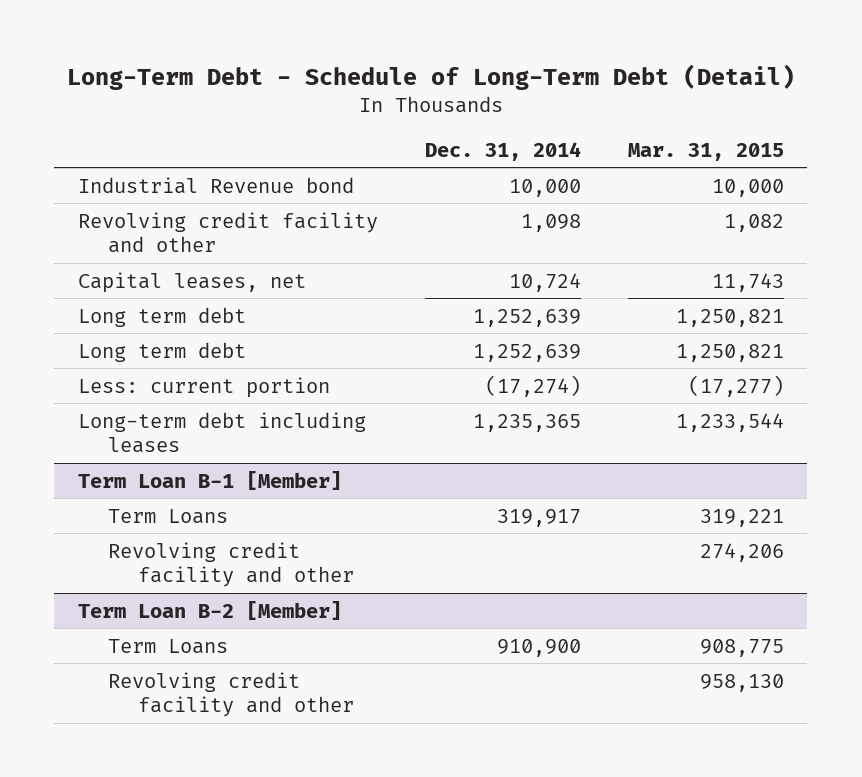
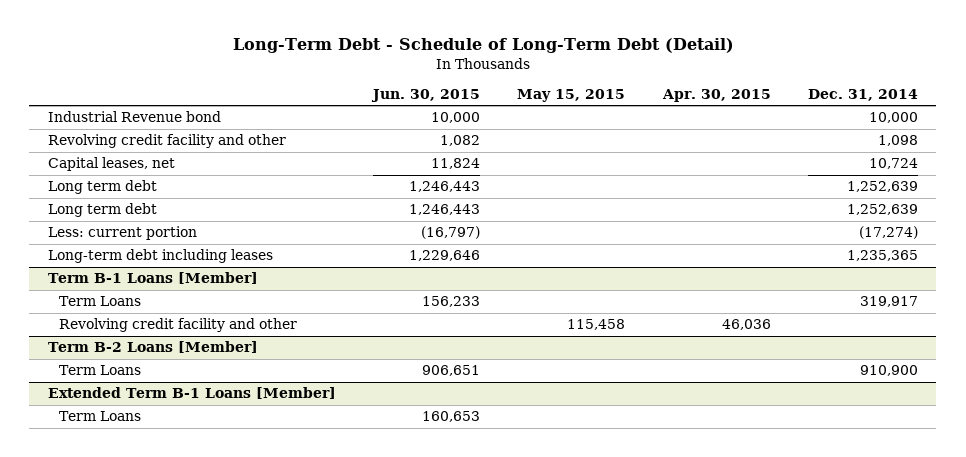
- | Dec. 31, 2014 | Mar. 31, 2015
+ | Jun. 30, 2015 | May 15, 2015 | Apr. 30, 2015 | Dec. 31, 2014
- Term Loan B-1 [Member]
+ Term B-1 Loans [Member]
- Term Loan B-2 [Member]
+ Term B-2 Loans [Member]
- Revolving credit facility and other | | 958,130
+ Extended Term B-1 Loans [Member]
+ Term Loans | 160,653 | | |

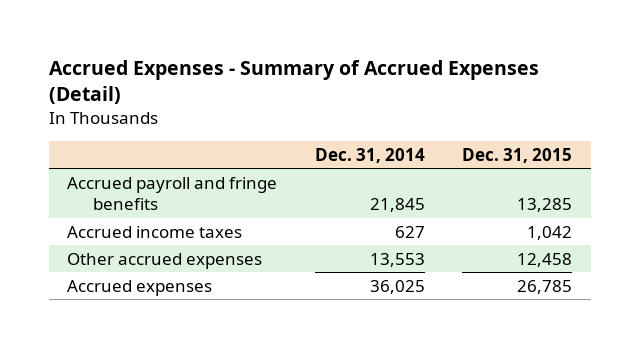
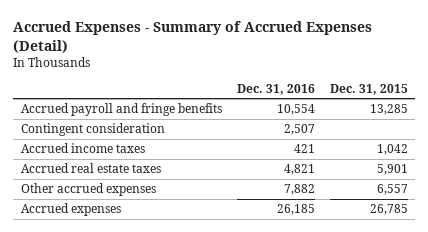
- | Dec. 31, 2014 | Dec. 31, 2015
+ | Dec. 31, 2016 | Dec. 31, 2015
+ Contingent consideration | 2,507 |
- Other accrued expenses | 13,553 | 12,458
+ Accrued real estate taxes | 4,821 | 5,901
+ Other accrued expenses | 7,882 | 6,557

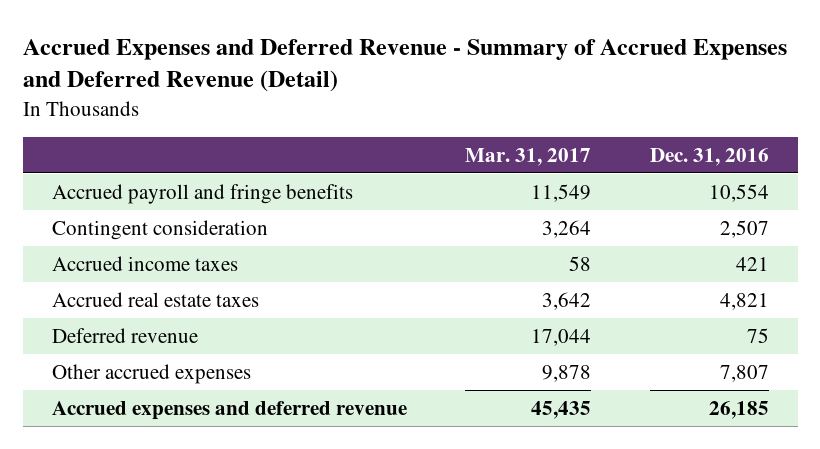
- Accrued Expenses - Summary of Accrued Expenses (Detail)
+ Accrued Expenses and Deferred Revenue - Summary of Accrued Expenses and Deferred Revenue (Detail)
- | Dec. 31, 2016 | Dec. 31, 2015
+ | Mar. 31, 2017 | Dec. 31, 2016
- Other accrued expenses | 7,882 | 6,557
- Accrued expenses | 26,185 | 26,785
+ Deferred revenue | 17,044 | 75
+ Other accrued expenses | 9,878 | 7,807
+ Accrued expenses and deferred revenue | 45,435 | 26,185

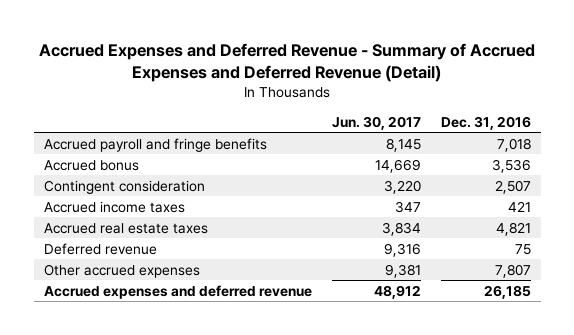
- | Mar. 31, 2017 | Dec. 31, 2016
+ | Jun. 30, 2017 | Dec. 31, 2016
- Accrued payroll and fringe benefits | 11,549 | 10,554
+ Accrued payroll and fringe benefits | 8,145 | 7,018
+ Accrued bonus | 14,669 | 3,536

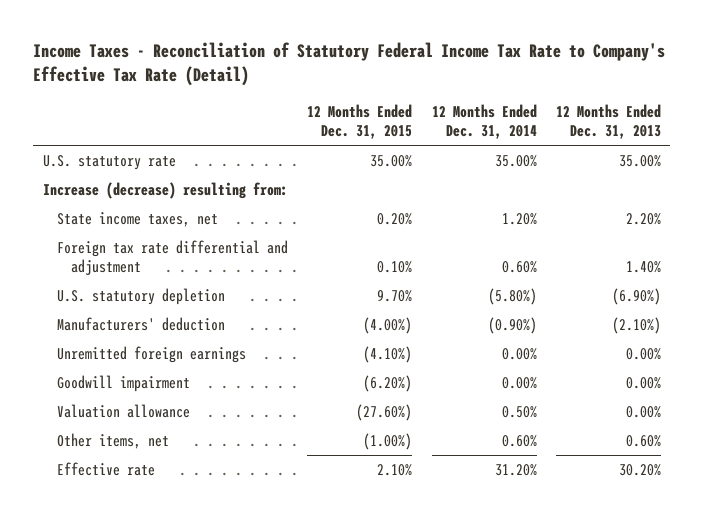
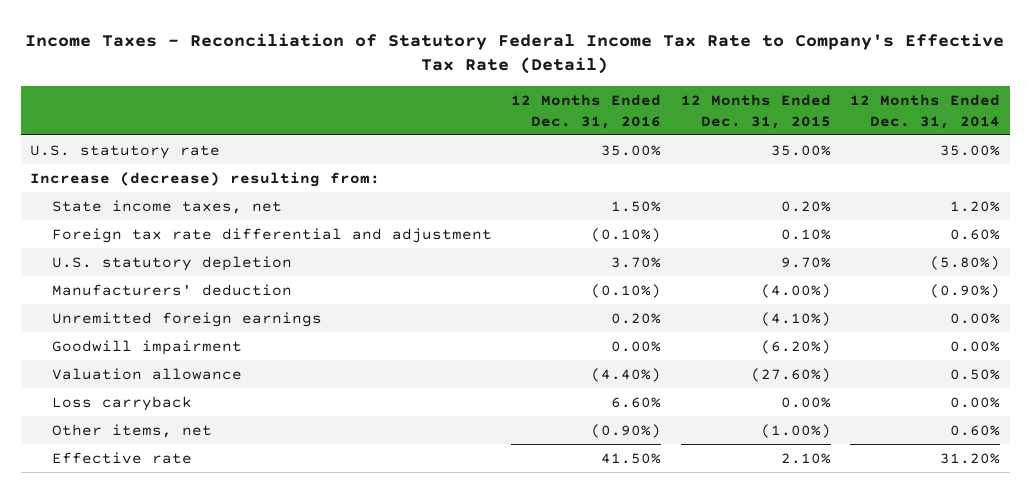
- | 12 Months Ended Dec. 31, 2015 | 12 Months Ended Dec. 31, 2014 | 12 Months Ended Dec. 31, 2013
+ | 12 Months Ended Dec. 31, 2016 | 12 Months Ended Dec. 31, 2015 | 12 Months Ended Dec. 31, 2014
+ Loss carryback | 6.60% | 0.00% | 0.00%

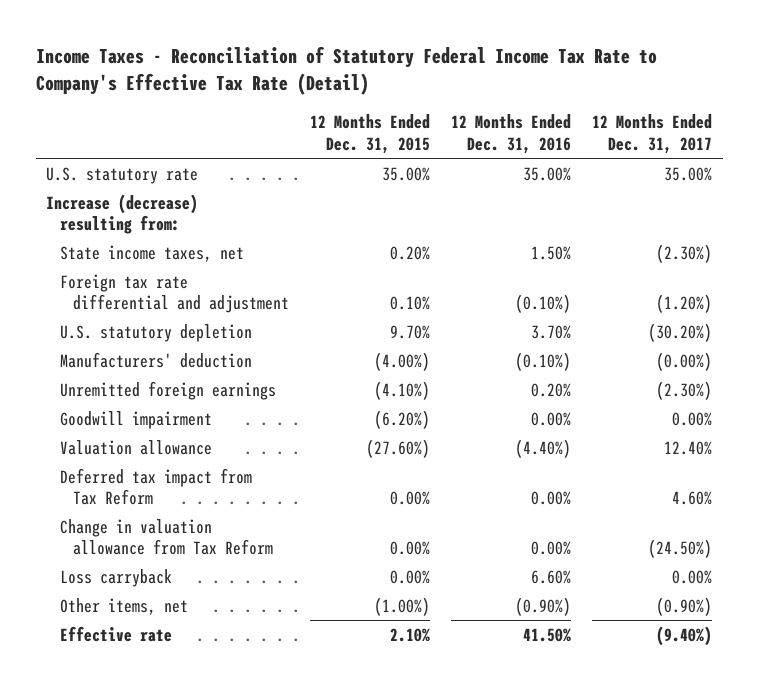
- | 12 Months Ended Dec. 31, 2016 | 12 Months Ended Dec. 31, 2015 | 12 Months Ended Dec. 31, 2014
+ | 12 Months Ended Dec. 31, 2015 | 12 Months Ended Dec. 31, 2016 | 12 Months Ended Dec. 31, 2017
+ Deferred tax impact from Tax Reform | 0.00% | 0.00% | 4.60%
+ Change in valuation allowance from Tax Reform | 0.00% | 0.00% | (24.50%)

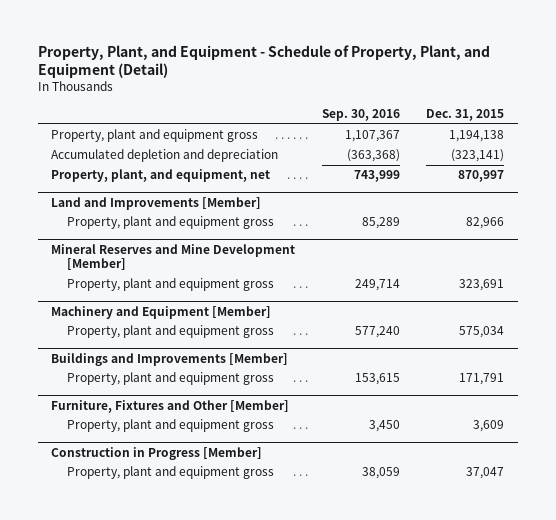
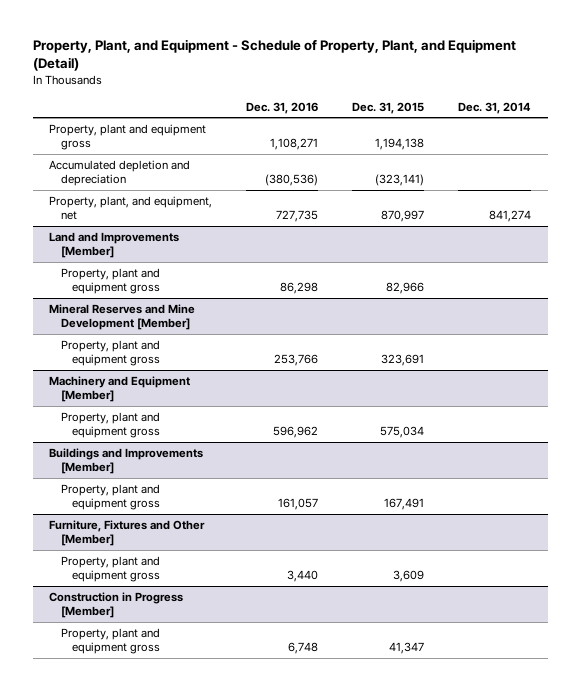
- | Sep. 30, 2016 | Dec. 31, 2015
+ | Dec. 31, 2016 | Dec. 31, 2015 | Dec. 31, 2014
@ Buildings and Improvements [Member]
- Property, plant and equipment gross | 153,615 | 171,791
+ Property, plant and equipment gross | 161,057 | 167,491 |
@ Construction in Progress [Member]
- Property, plant and equipment gross | 38,059 | 37,047
+ Property, plant and equipment gross | 6,748 | 41,347 |

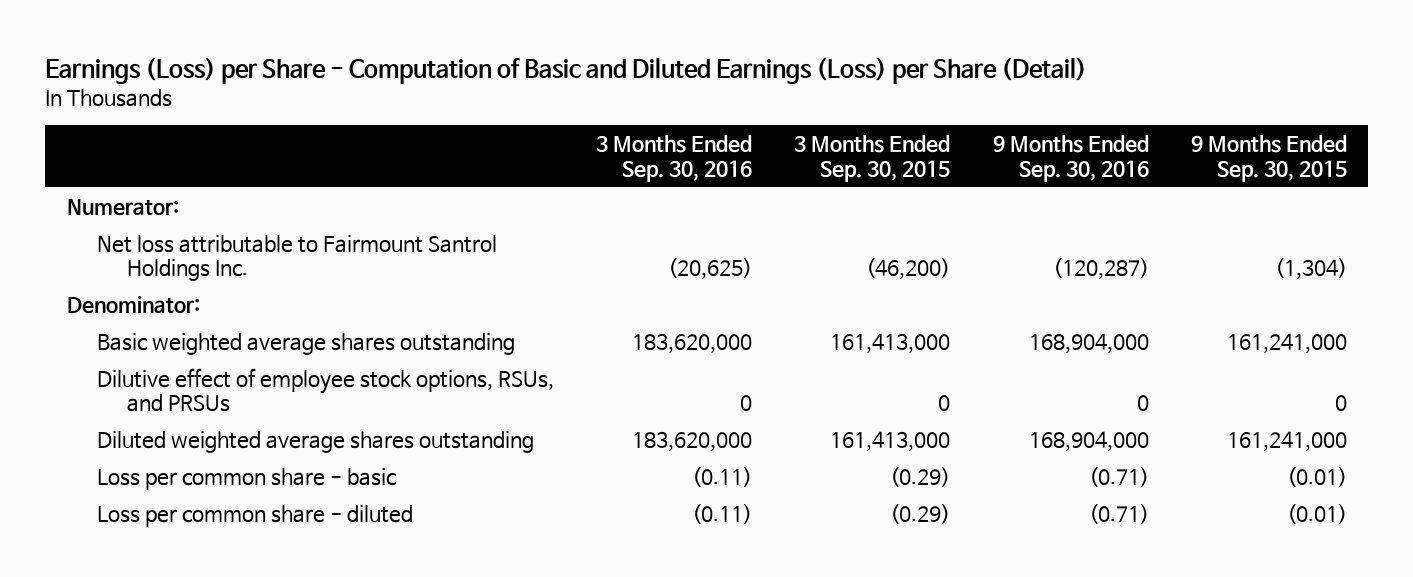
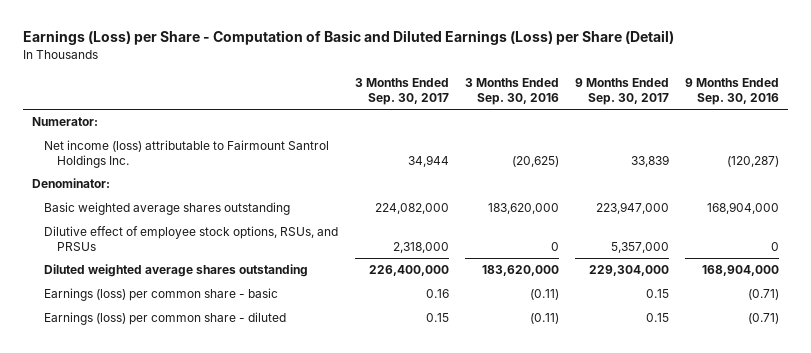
- | 3 Months Ended Sep. 30, 2016 | 3 Months Ended Sep. 30, 2015 | 9 Months Ended Sep. 30, 2016 | 9 Months Ended Sep. 30, 2015
+ | 3 Months Ended Sep. 30, 2017 | 3 Months Ended Sep. 30, 2016 | 9 Months Ended Sep. 30, 2017 | 9 Months Ended Sep. 30, 2016
- Net loss attributable to Fairmount Santrol Holdings Inc. | (20,625) | (46,200) | (120,287) | (1,304)
+ Net income (loss) attributable to Fairmount Santrol Holdings Inc. | 34,944 | (20,625) | 33,839 | (120,287)
- Loss per common share - basic | (0.11) | (0.29) | (0.71) | (0.01)
- Loss per common share - diluted | (0.11) | (0.29) | (0.71) | (0.01)
+ Earnings (loss) per common share - basic | 0.16 | (0.11) | 0.15 | (0.71)
+ Earnings (loss) per common share - diluted | 0.15 | (0.11) | 0.15 | (0.71)

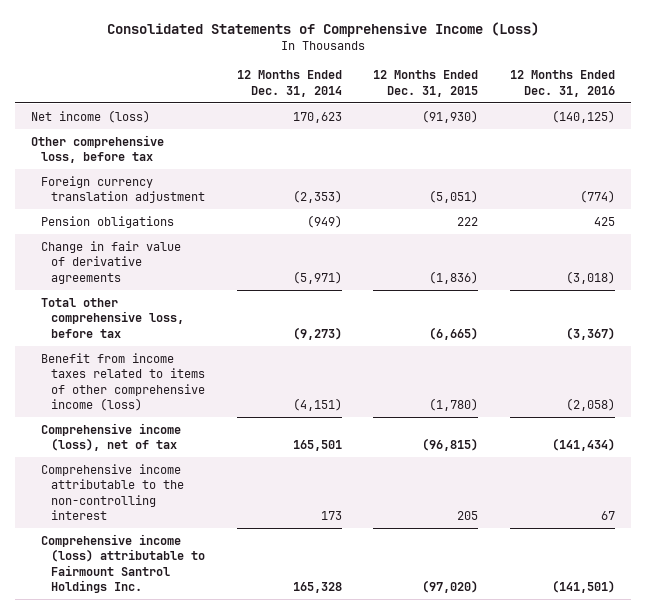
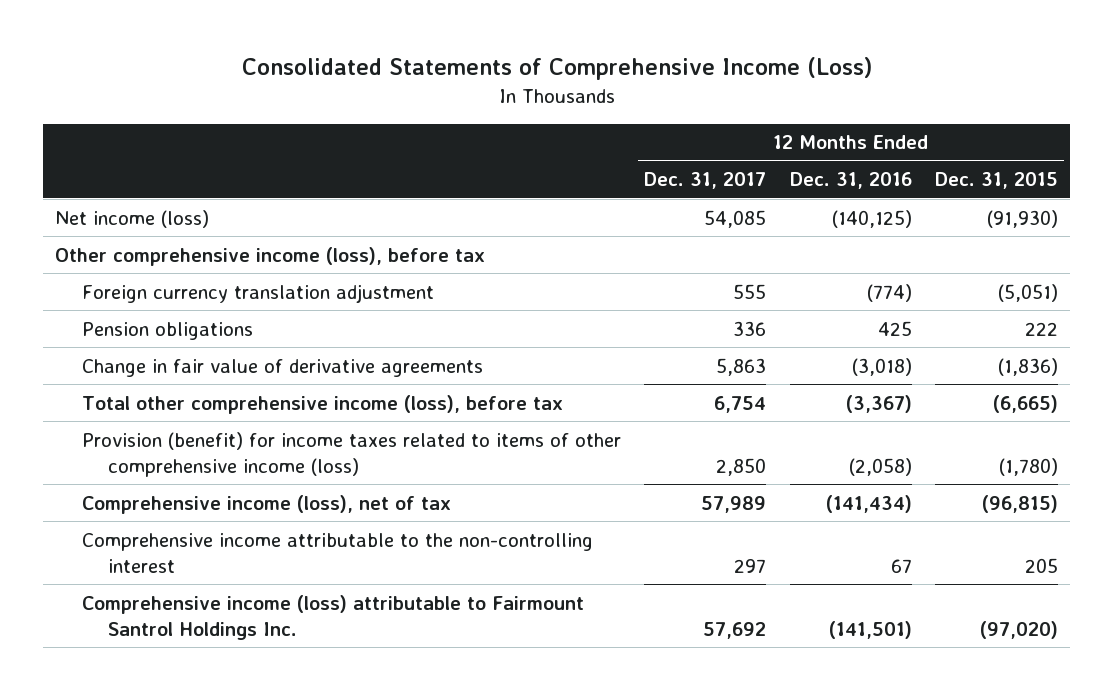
- | 12 Months Ended Dec. 31, 2014 | 12 Months Ended Dec. 31, 2015 | 12 Months Ended Dec. 31, 2016
+ | 12 Months Ended Dec. 31, 2017 | 12 Months Ended Dec. 31, 2016 | 12 Months Ended Dec. 31, 2015
- Other comprehensive loss, before tax
+ Other comprehensive income (loss), before tax
- Total other comprehensive loss, before tax | (9,273) | (6,665) | (3,367)
- Benefit from income taxes related to items of other comprehensive income (loss) | (4,151) | (1,780) | (2,058)
+ Total other comprehensive income (loss), before tax | 6,754 | (3,367) | (6,665)
+ Provision (benefit) for income taxes related to items of other comprehensive income (loss) | 2,850 | (2,058) | (1,780)

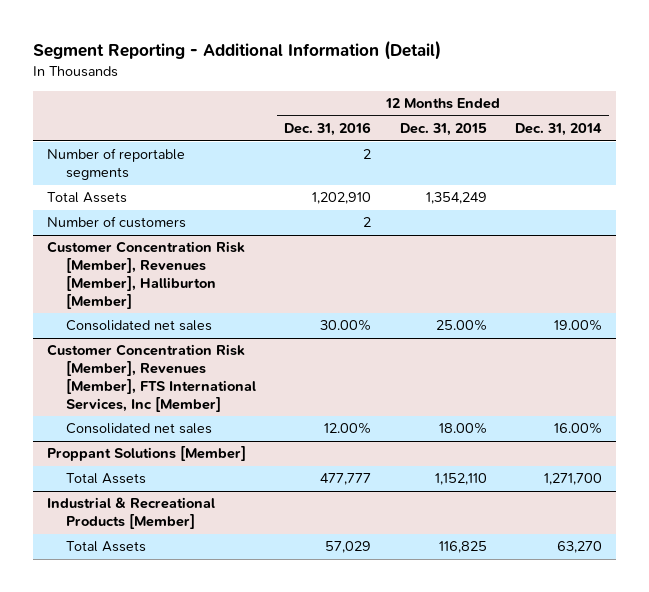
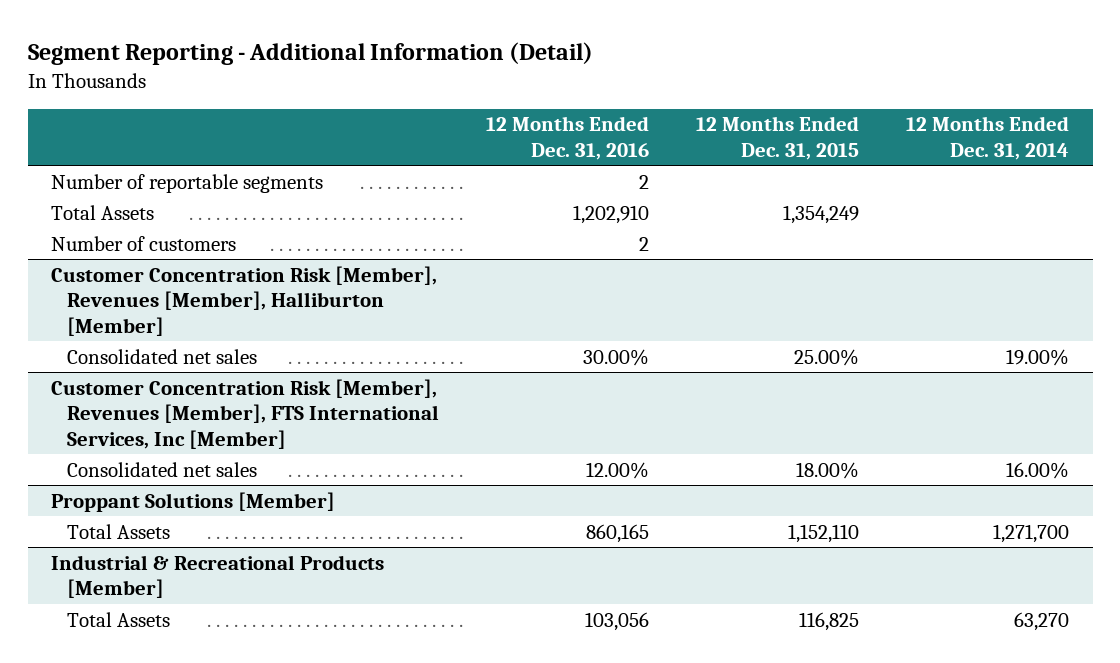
@ Proppant Solutions [Member]
- Total Assets | 477,777 | 1,152,110 | 1,271,700
+ Total Assets | 860,165 | 1,152,110 | 1,271,700
@ Industrial & Recreational Products [Member]
- Total Assets | 57,029 | 116,825 | 63,270
+ Total Assets | 103,056 | 116,825 | 63,270

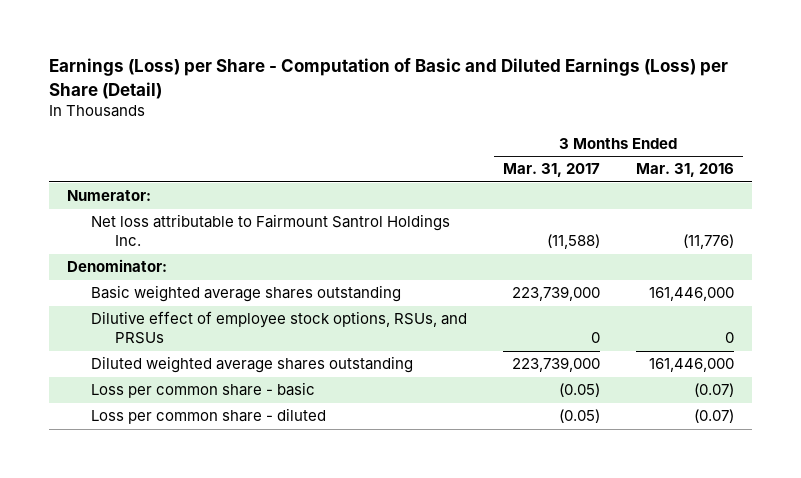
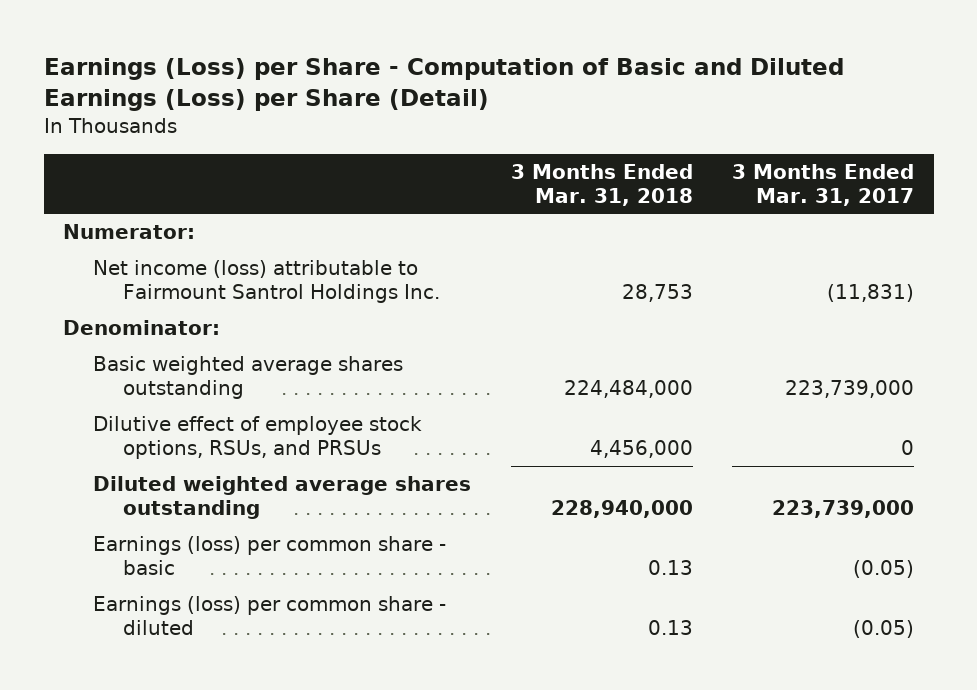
- | 3 Months Ended Mar. 31, 2017 | 3 Months Ended Mar. 31, 2016
+ | 3 Months Ended Mar. 31, 2018 | 3 Months Ended Mar. 31, 2017
- Net loss attributable to Fairmount Santrol Holdings Inc. | (11,588) | (11,776)
+ Net income (loss) attributable to Fairmount Santrol Holdings Inc. | 28,753 | (11,831)
- Loss per common share - basic | (0.05) | (0.07)
- Loss per common share - diluted | (0.05) | (0.07)
+ Earnings (loss) per common share - basic | 0.13 | (0.05)
+ Earnings (loss) per common share - diluted | 0.13 | (0.05)

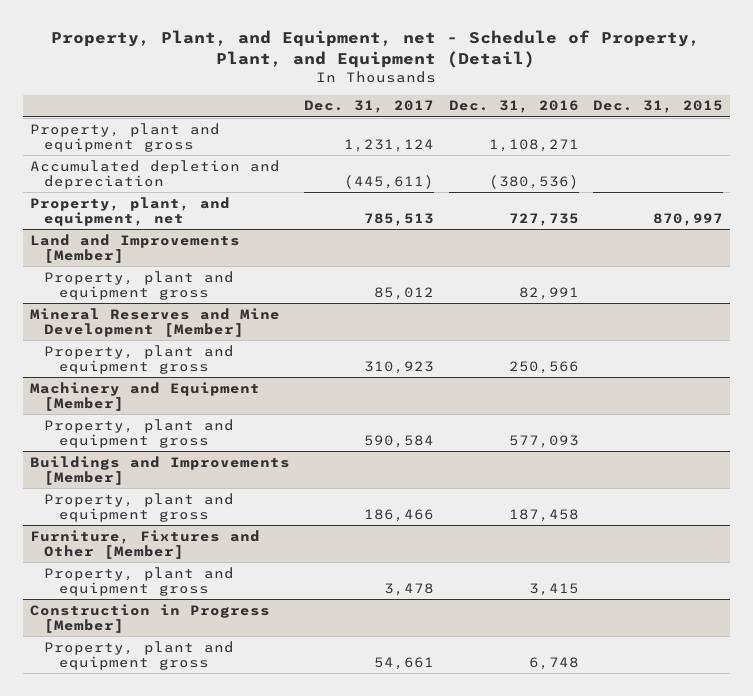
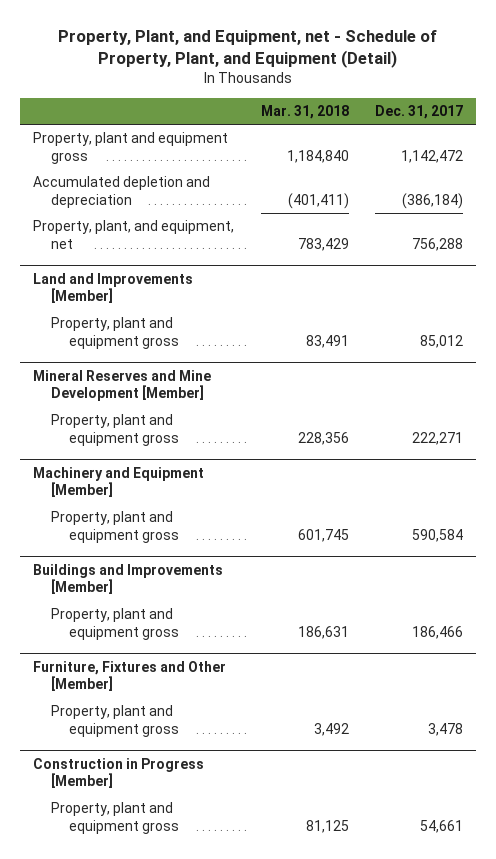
- | Dec. 31, 2017 | Dec. 31, 2016 | Dec. 31, 2015
+ | Mar. 31, 2018 | Dec. 31, 2017
- Property, plant and equipment gross | 1,231,124 | 1,108,271 |
- Accumulated depletion and depreciation | (445,611) | (380,536) |
- Property, plant, and equipment, net | 785,513 | 727,735 | 870,997
+ Property, plant and equipment gross | 1,184,840 | 1,142,472
+ Accumulated depletion and depreciation | (401,411) | (386,184)
+ Property, plant, and equipment, net | 783,429 | 756,288
@ Mineral Reserves and Mine Development [Member]
- Property, plant and equipment gross | 310,923 | 250,566 |
+ Property, plant and equipment gross | 228,356 | 222,271

